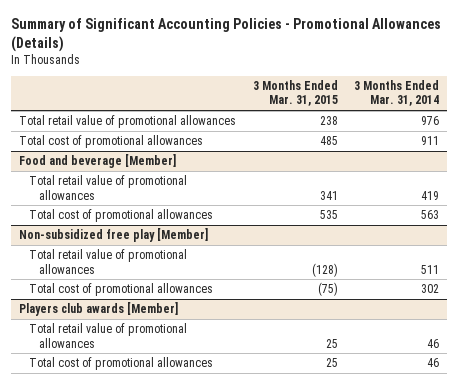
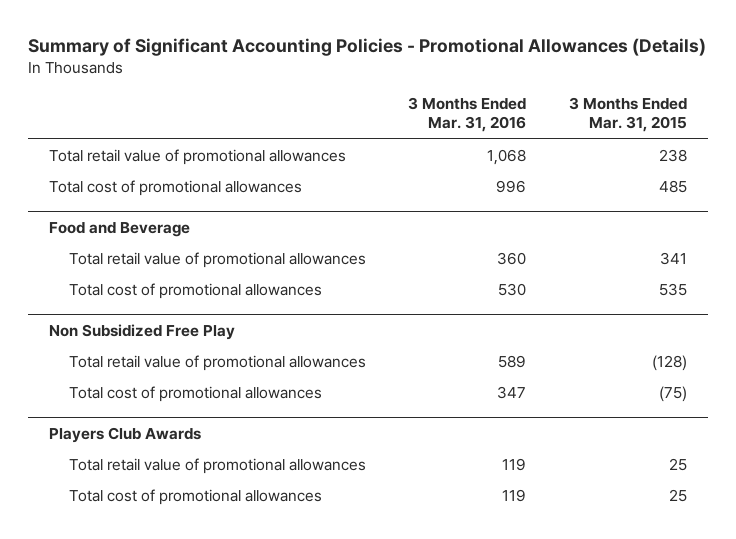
- | 3 Months Ended Mar. 31, 2015 | 3 Months Ended Mar. 31, 2014
+ | 3 Months Ended Mar. 31, 2016 | 3 Months Ended Mar. 31, 2015
- Food and beverage [Member]
+ Food and Beverage
- Non-subsidized free play [Member]
+ Non Subsidized Free Play
- Players club awards [Member]
+ Players Club Awards

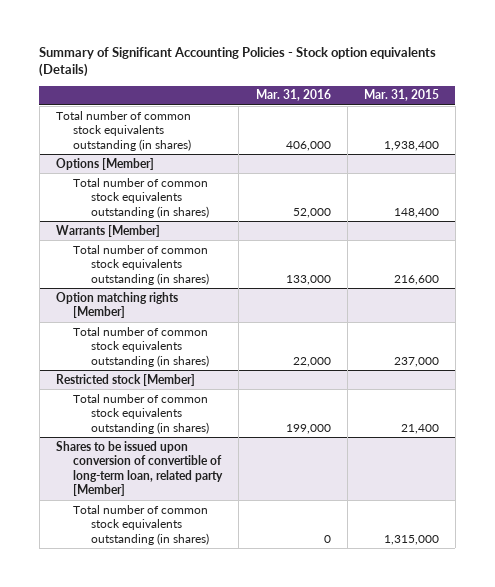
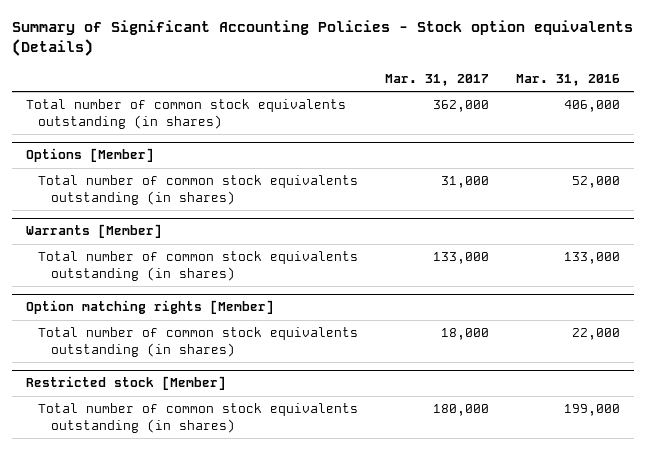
- | Mar. 31, 2016 | Mar. 31, 2015
+ | Mar. 31, 2017 | Mar. 31, 2016
- Shares to be issued upon conversion of convertible of long-term loan, related party [Member]
- Total number of common stock equivalents outstanding (in shares) | 0 | 1,315,000

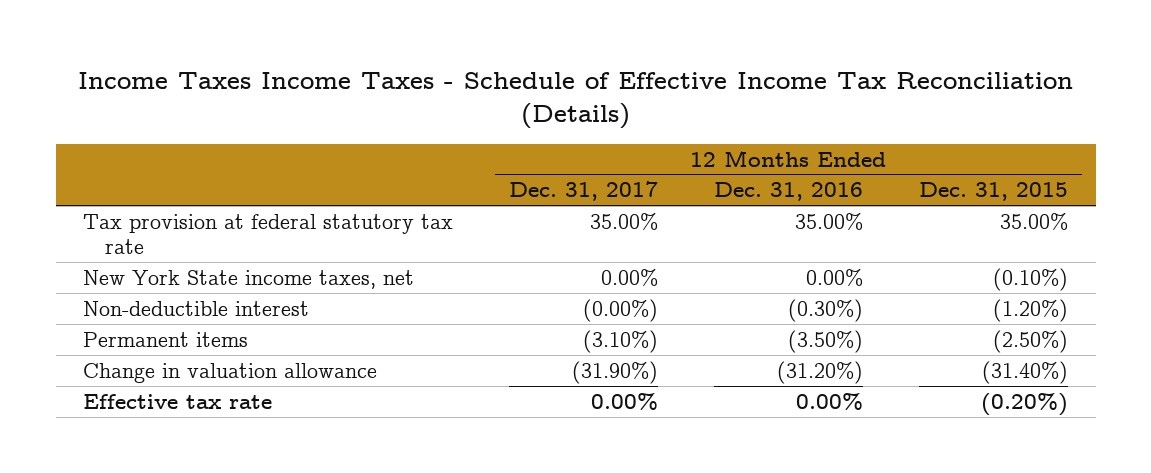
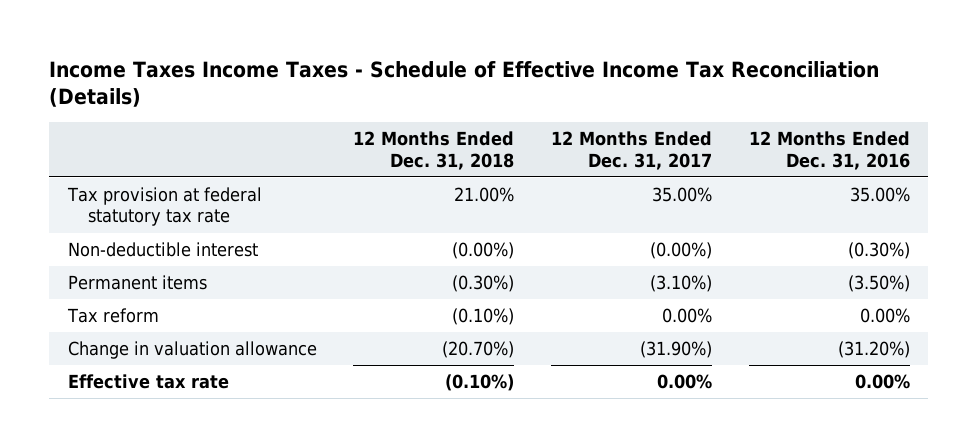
- | 12 Months Ended Dec. 31, 2017 | 12 Months Ended Dec. 31, 2016 | 12 Months Ended Dec. 31, 2015
+ | 12 Months Ended Dec. 31, 2018 | 12 Months Ended Dec. 31, 2017 | 12 Months Ended Dec. 31, 2016
- New York State income taxes, net | 0.00% | 0.00% | (0.10%)
+ Tax reform | (0.10%) | 0.00% | 0.00%

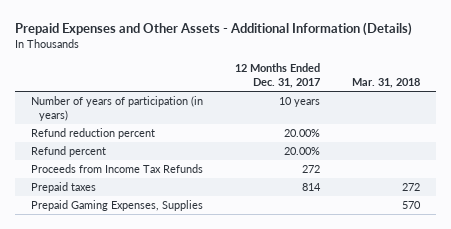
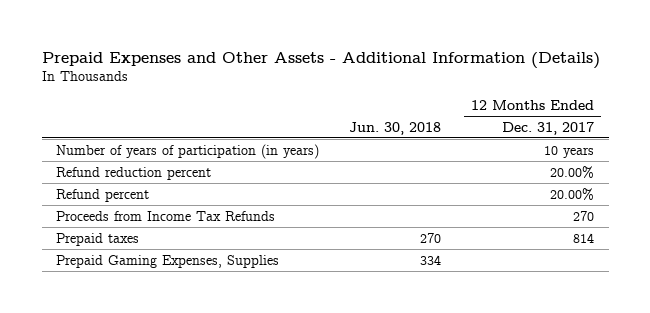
- | 12 Months Ended Dec. 31, 2017 | Mar. 31, 2018
+ | Jun. 30, 2018 | 12 Months Ended Dec. 31, 2017
- Proceeds from Income Tax Refunds | 272 |
+ Proceeds from Income Tax Refunds | | 270

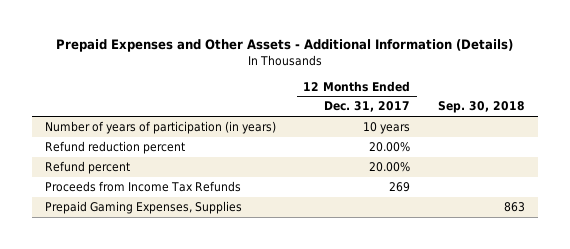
- | Jun. 30, 2018 | 12 Months Ended Dec. 31, 2017
+ | 12 Months Ended Dec. 31, 2017 | Sep. 30, 2018
- Proceeds from Income Tax Refunds | | 270
- Prepaid taxes | 270 | 814
+ Proceeds from Income Tax Refunds | 269 |

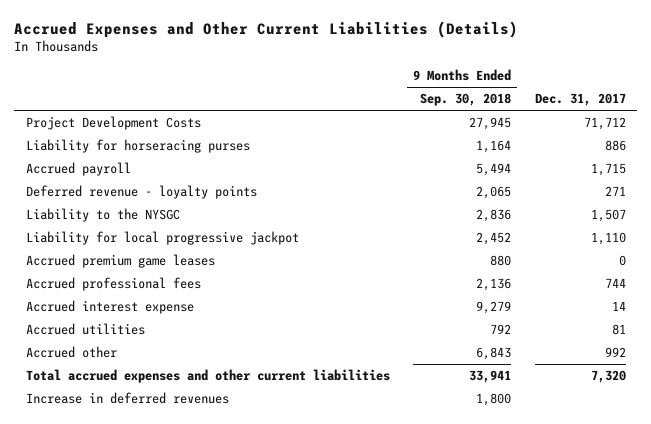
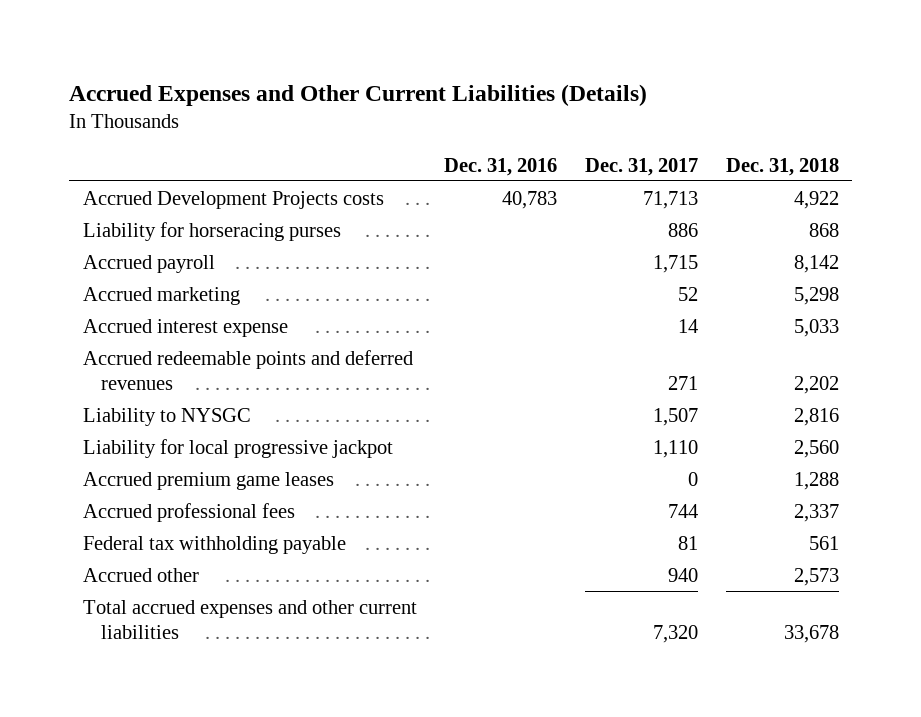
- | 9 Months Ended Sep. 30, 2018 | Dec. 31, 2017
+ | Dec. 31, 2016 | Dec. 31, 2017 | Dec. 31, 2018
- Project Development Costs | 27,945 | 71,712
+ Accrued Development Projects costs | 40,783 | 71,713 | 4,922
- Deferred revenue - loyalty points | 2,065 | 271
- Liability to the NYSGC | 2,836 | 1,507
+ Accrued marketing | | 52 | 5,298
moved up: Accrued interest expense | | 14 | 5,033
+ Accrued redeemable points and deferred revenues | | 271 | 2,202
+ Liability to NYSGC | | 1,507 | 2,816
- Accrued utilities | 792 | 81
- Accrued other | 6,843 | 992
+ Federal tax withholding payable | | 81 | 561
+ Accrued other | | 940 | 2,573
- Increase in deferred revenues | 1,800 |

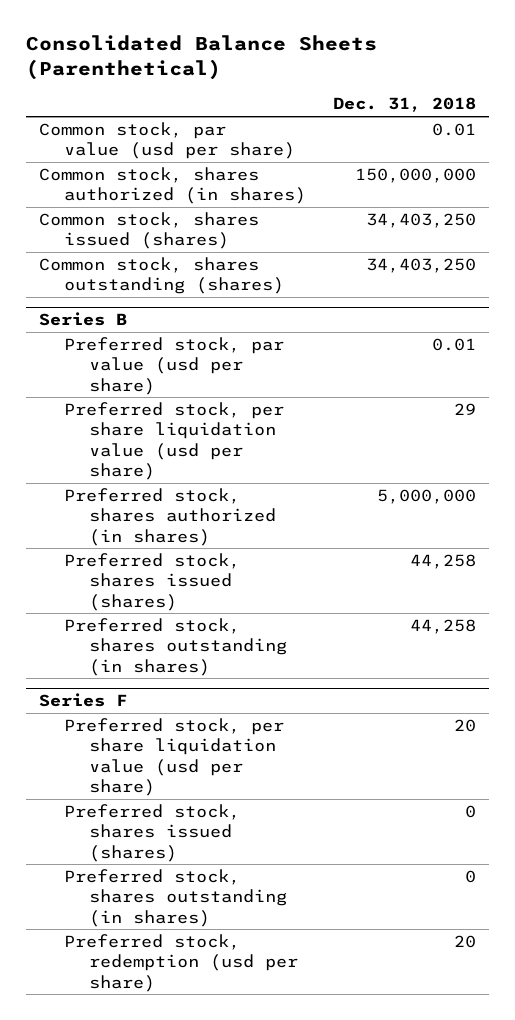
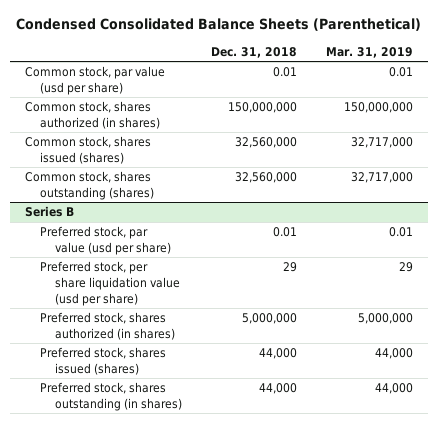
- Consolidated Balance Sheets (Parenthetical)
+ Condensed Consolidated Balance Sheets (Parenthetical)
- | Dec. 31, 2018
+ | Dec. 31, 2018 | Mar. 31, 2019
- Common stock, shares issued (shares) | 34,403,250
- Common stock, shares outstanding (shares) | 34,403,250
+ Common stock, shares issued (shares) | 32,560,000 | 32,717,000
+ Common stock, shares outstanding (shares) | 32,560,000 | 32,717,000
@ Series B
- Preferred stock, shares issued (shares) | 44,258
- Preferred stock, shares outstanding (in shares) | 44,258
- Series F
- Preferred stock, per share liquidation value (usd per share) | 20
- Preferred stock, shares issued (shares) | 0
- Preferred stock, shares outstanding (in shares) | 0
- Preferred stock, redemption (usd per share) | 20
@ Series B
+ Preferred stock, shares issued (shares) | 44,000 | 44,000
+ Preferred stock, shares outstanding (in shares) | 44,000 | 44,000

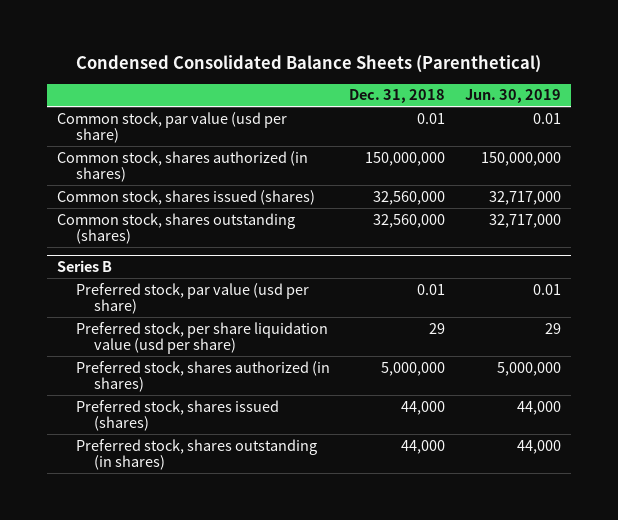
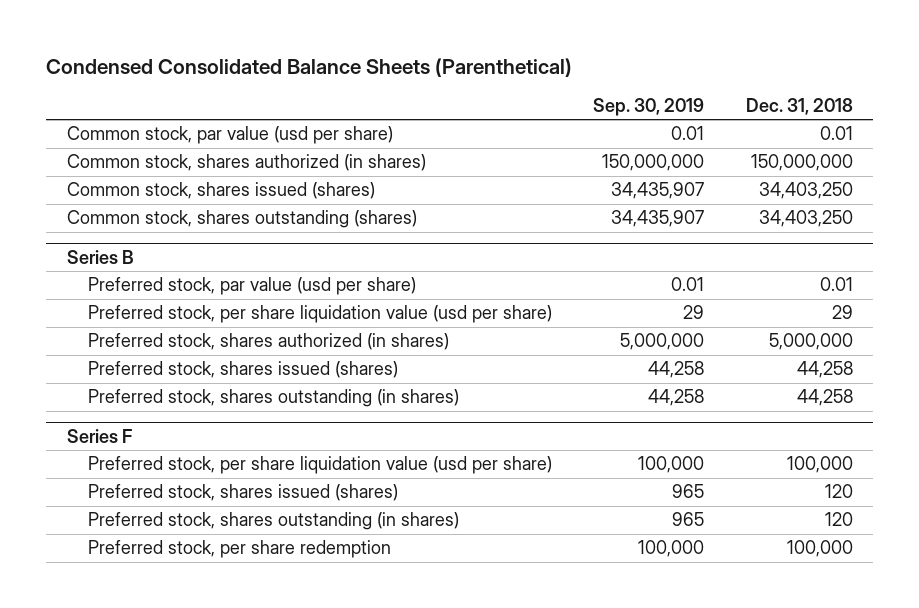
- | Dec. 31, 2018 | Jun. 30, 2019
+ | Sep. 30, 2019 | Dec. 31, 2018
- Common stock, shares issued (shares) | 32,560,000 | 32,717,000
- Common stock, shares outstanding (shares) | 32,560,000 | 32,717,000
+ Common stock, shares issued (shares) | 34,435,907 | 34,403,250
+ Common stock, shares outstanding (shares) | 34,435,907 | 34,403,250
@ Series B
- Preferred stock, shares issued (shares) | 44,000 | 44,000
- Preferred stock, shares outstanding (in shares) | 44,000 | 44,000
+ Preferred stock, shares issued (shares) | 44,258 | 44,258
+ Preferred stock, shares outstanding (in shares) | 44,258 | 44,258
+ Series F
+ Preferred stock, per share liquidation value (usd per share) | 100,000 | 100,000
+ Preferred stock, shares issued (shares) | 965 | 120
+ Preferred stock, shares outstanding (in shares) | 965 | 120
+ Preferred stock, per share redemption | 100,000 | 100,000

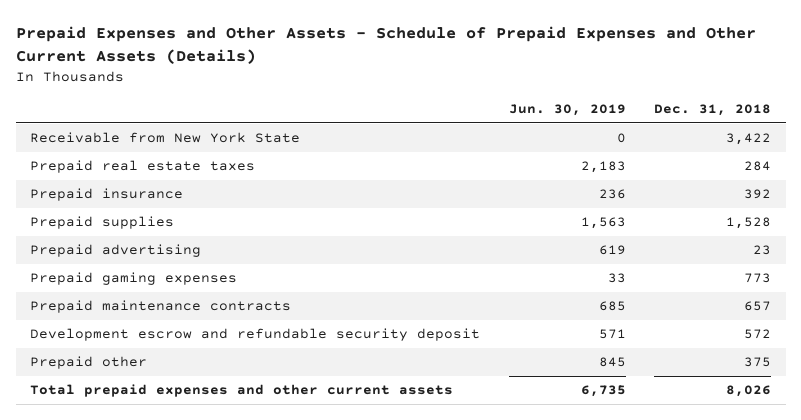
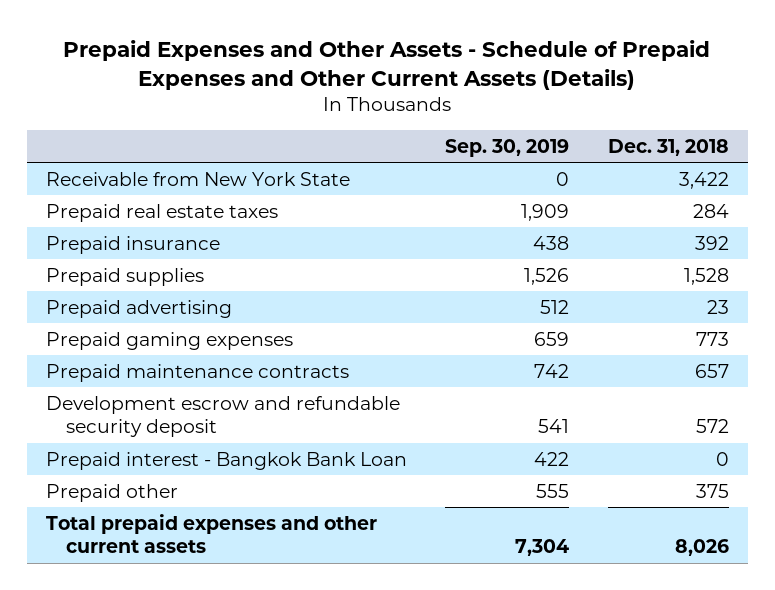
- | Jun. 30, 2019 | Dec. 31, 2018
+ | Sep. 30, 2019 | Dec. 31, 2018
+ Prepaid interest - Bangkok Bank Loan | 422 | 0

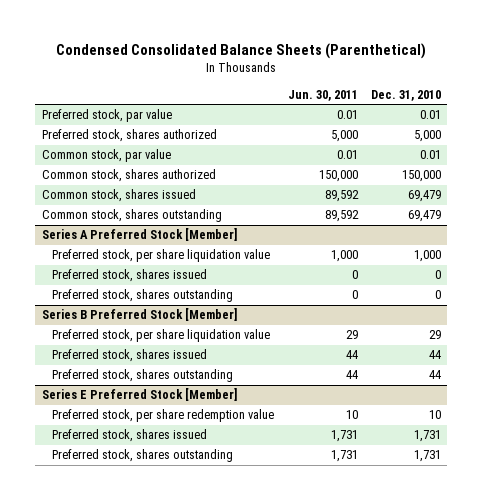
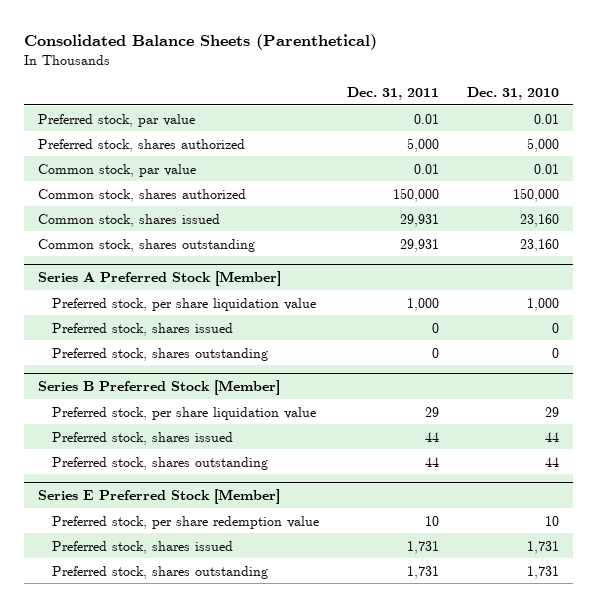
- Condensed Consolidated Balance Sheets (Parenthetical)
+ Consolidated Balance Sheets (Parenthetical)
- | Jun. 30, 2011 | Dec. 31, 2010
+ | Dec. 31, 2011 | Dec. 31, 2010
- Common stock, shares issued | 89,592 | 69,479
- Common stock, shares outstanding | 89,592 | 69,479
+ Common stock, shares issued | 29,931 | 23,160
+ Common stock, shares outstanding | 29,931 | 23,160

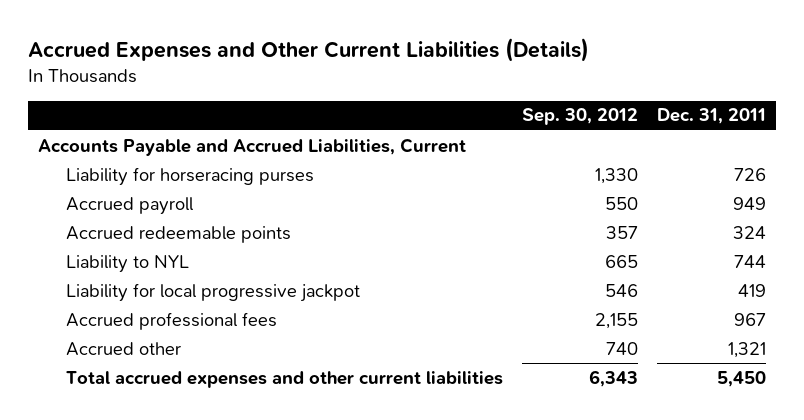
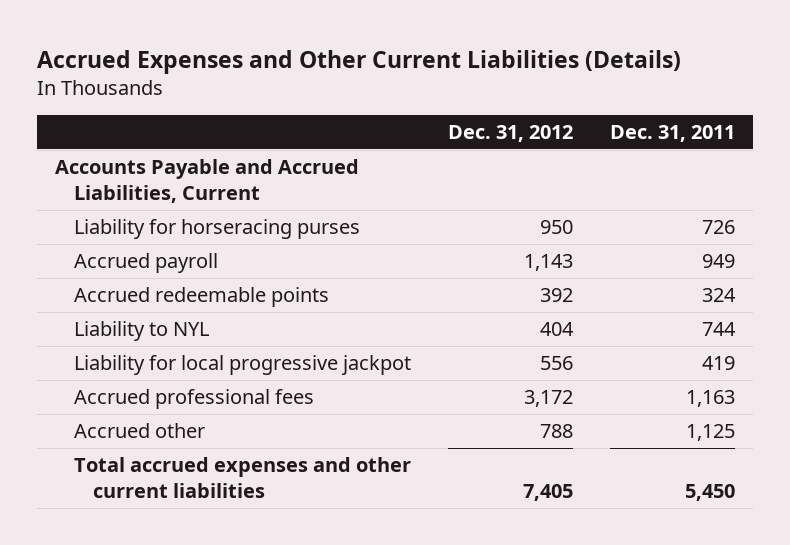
- | Sep. 30, 2012 | Dec. 31, 2011
+ | Dec. 31, 2012 | Dec. 31, 2011
- Accrued professional fees | 2,155 | 967
- Accrued other | 740 | 1,321
+ Accrued professional fees | 3,172 | 1,163
+ Accrued other | 788 | 1,125

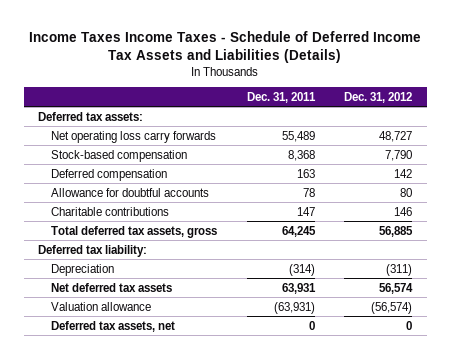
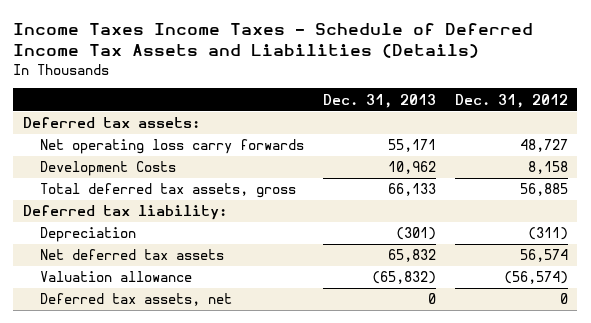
- | Dec. 31, 2011 | Dec. 31, 2012
+ | Dec. 31, 2013 | Dec. 31, 2012
- Stock-based compensation | 8,368 | 7,790
- Deferred compensation | 163 | 142
- Allowance for doubtful accounts | 78 | 80
- Charitable contributions | 147 | 146
+ Development Costs | 10,962 | 8,158

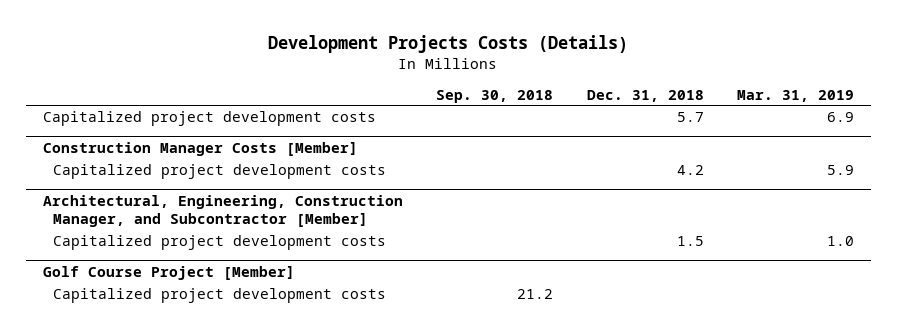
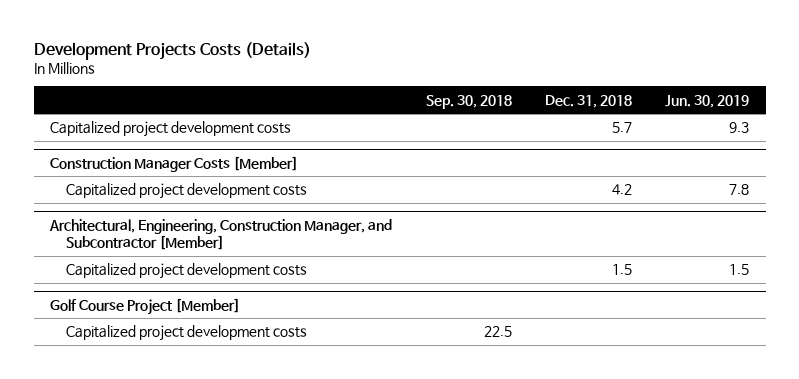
- | Sep. 30, 2018 | Dec. 31, 2018 | Mar. 31, 2019
+ | Sep. 30, 2018 | Dec. 31, 2018 | Jun. 30, 2019
@ Golf Course Project [Member]
- Capitalized project development costs | 21.2 | |
+ Capitalized project development costs | 22.5 | |

